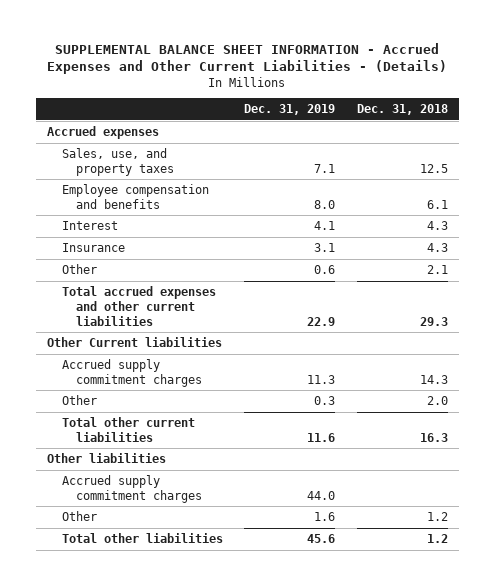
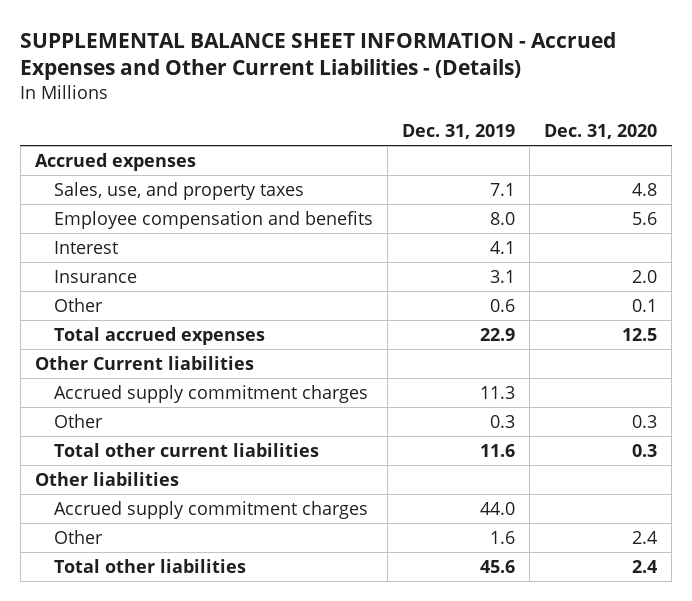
- | Dec. 31, 2019 | Dec. 31, 2018
+ | Dec. 31, 2019 | Dec. 31, 2020
- Total accrued expenses and other current liabilities | 22.9 | 29.3
+ Total accrued expenses | 22.9 | 12.5

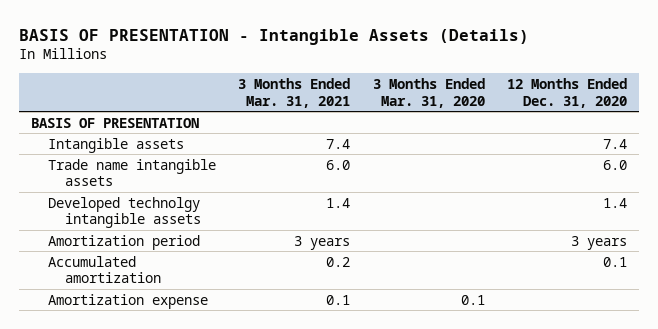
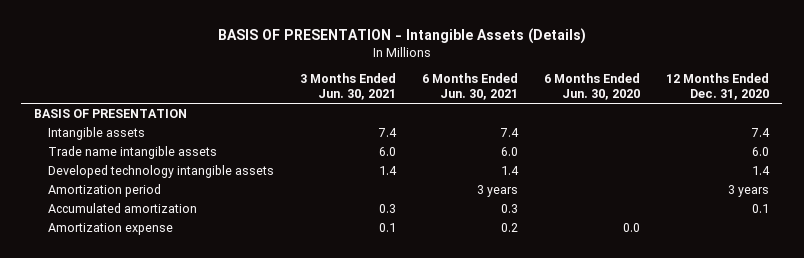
- | 3 Months Ended Mar. 31, 2021 | 3 Months Ended Mar. 31, 2020 | 12 Months Ended Dec. 31, 2020
+ | 3 Months Ended Jun. 30, 2021 | 6 Months Ended Jun. 30, 2021 | 6 Months Ended Jun. 30, 2020 | 12 Months Ended Dec. 31, 2020
- Developed technolgy intangible assets | 1.4 | | 1.4
+ Developed technology intangible assets | 1.4 | 1.4 | | 1.4

